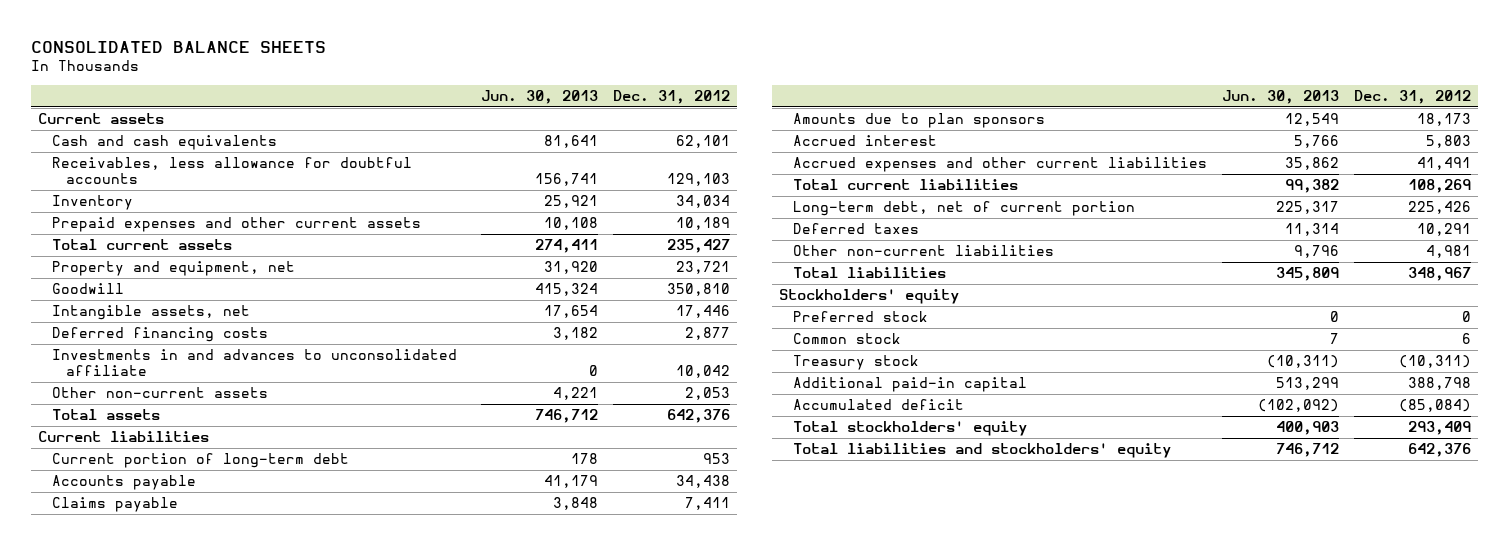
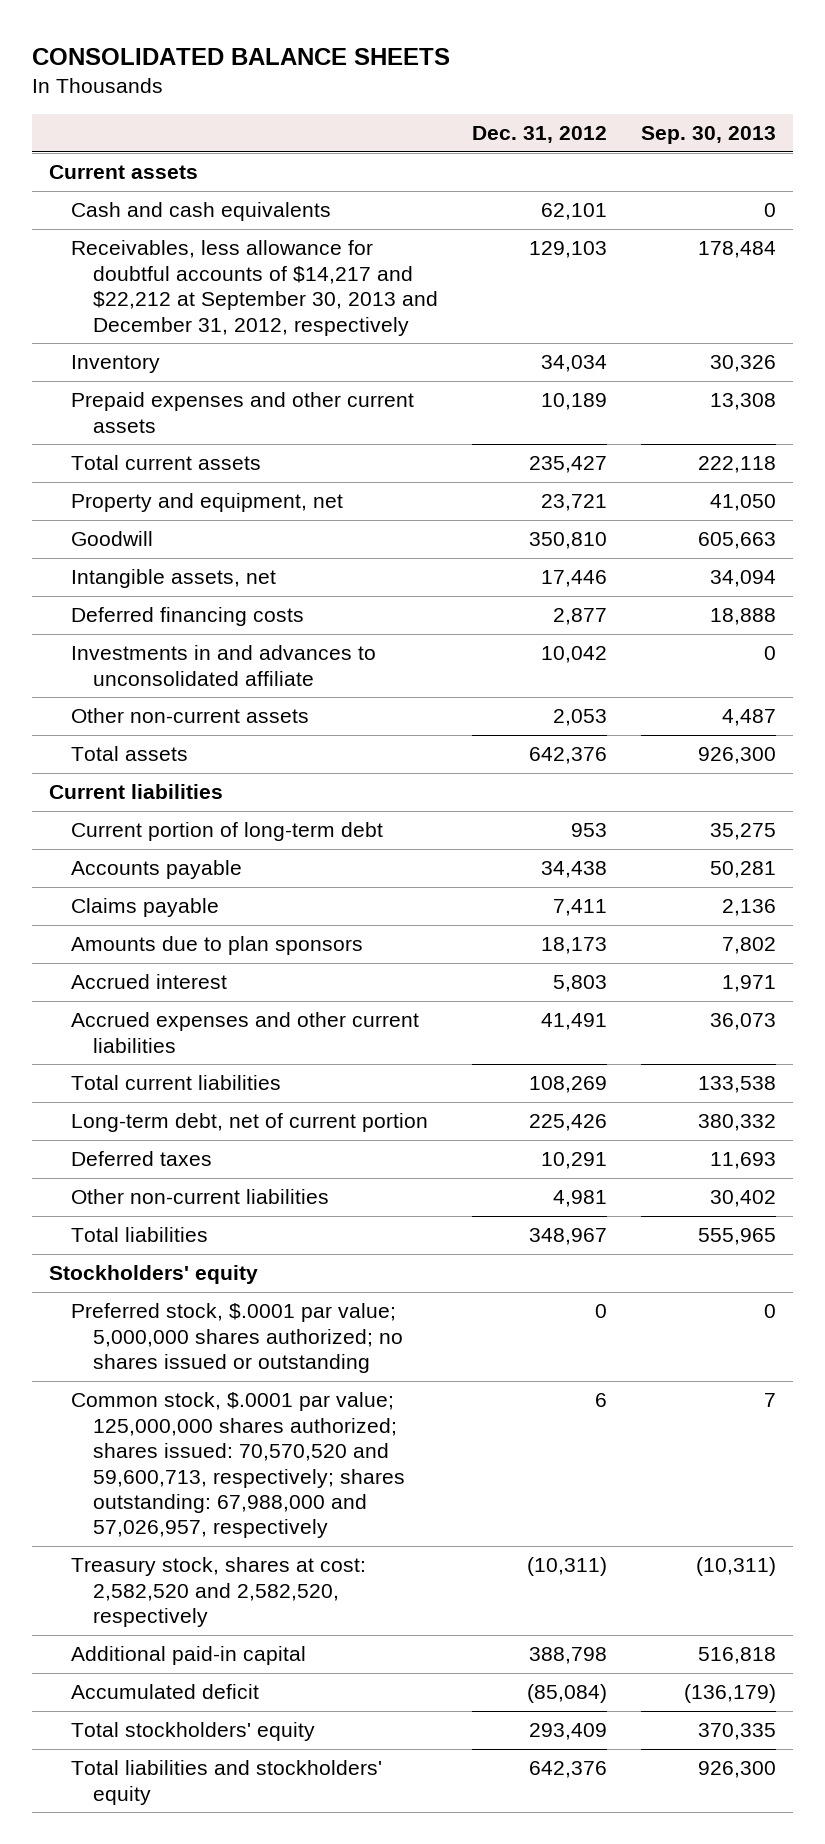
- | Jun. 30, 2013 | Dec. 31, 2012
+ | Dec. 31, 2012 | Sep. 30, 2013
- Receivables, less allowance for doubtful accounts | 156,741 | 129,103
+ Receivables, less allowance for doubtful accounts of $14,217 and $22,212 at September 30, 2013 and December 31, 2012, respectively | 129,103 | 178,484
- Preferred stock | 0 | 0
- Common stock | 7 | 6
- Treasury stock | (10,311) | (10,311)
+ Preferred stock, $.0001 par value; 5,000,000 shares authorized; no shares issued or outstanding | 0 | 0
+ Common stock, $.0001 par value; 125,000,000 shares authorized; shares issued: 70,570,520 and 59,600,713, respectively; shares outstanding: 67,988,000 and 57,026,957, respectively | 6 | 7
+ Treasury stock, shares at cost: 2,582,520 and 2,582,520, respectively | (10,311) | (10,311)

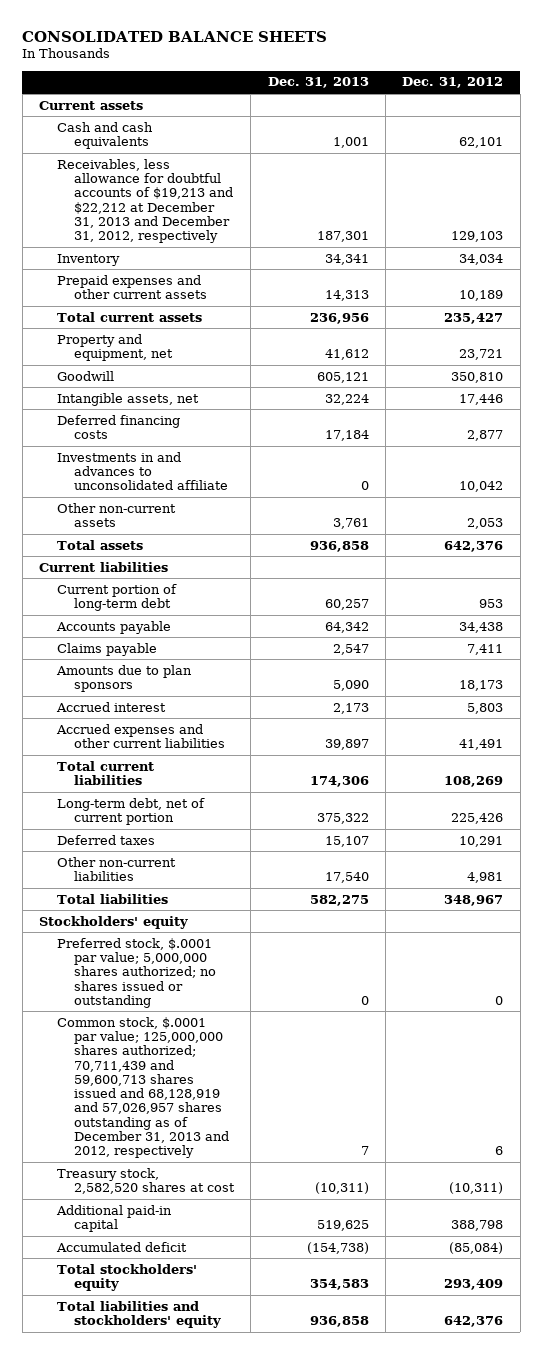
- | Dec. 31, 2012 | Sep. 30, 2013
+ | Dec. 31, 2013 | Dec. 31, 2012
- Receivables, less allowance for doubtful accounts of $14,217 and $22,212 at September 30, 2013 and December 31, 2012, respectively | 129,103 | 178,484
+ Receivables, less allowance for doubtful accounts of $19,213 and $22,212 at December 31, 2013 and December 31, 2012, respectively | 187,301 | 129,103
- Common stock, $.0001 par value; 125,000,000 shares authorized; shares issued: 70,570,520 and 59,600,713, respectively; shares outstanding: 67,988,000 and 57,026,957, respectively | 6 | 7
- Treasury stock, shares at cost: 2,582,520 and 2,582,520, respectively | (10,311) | (10,311)
+ Common stock, $.0001 par value; 125,000,000 shares authorized; 70,711,439 and 59,600,713 shares issued and 68,128,919 and 57,026,957 shares outstanding as of December 31, 2013 and 2012, respectively | 7 | 6
+ Treasury stock, 2,582,520 shares at cost | (10,311) | (10,311)

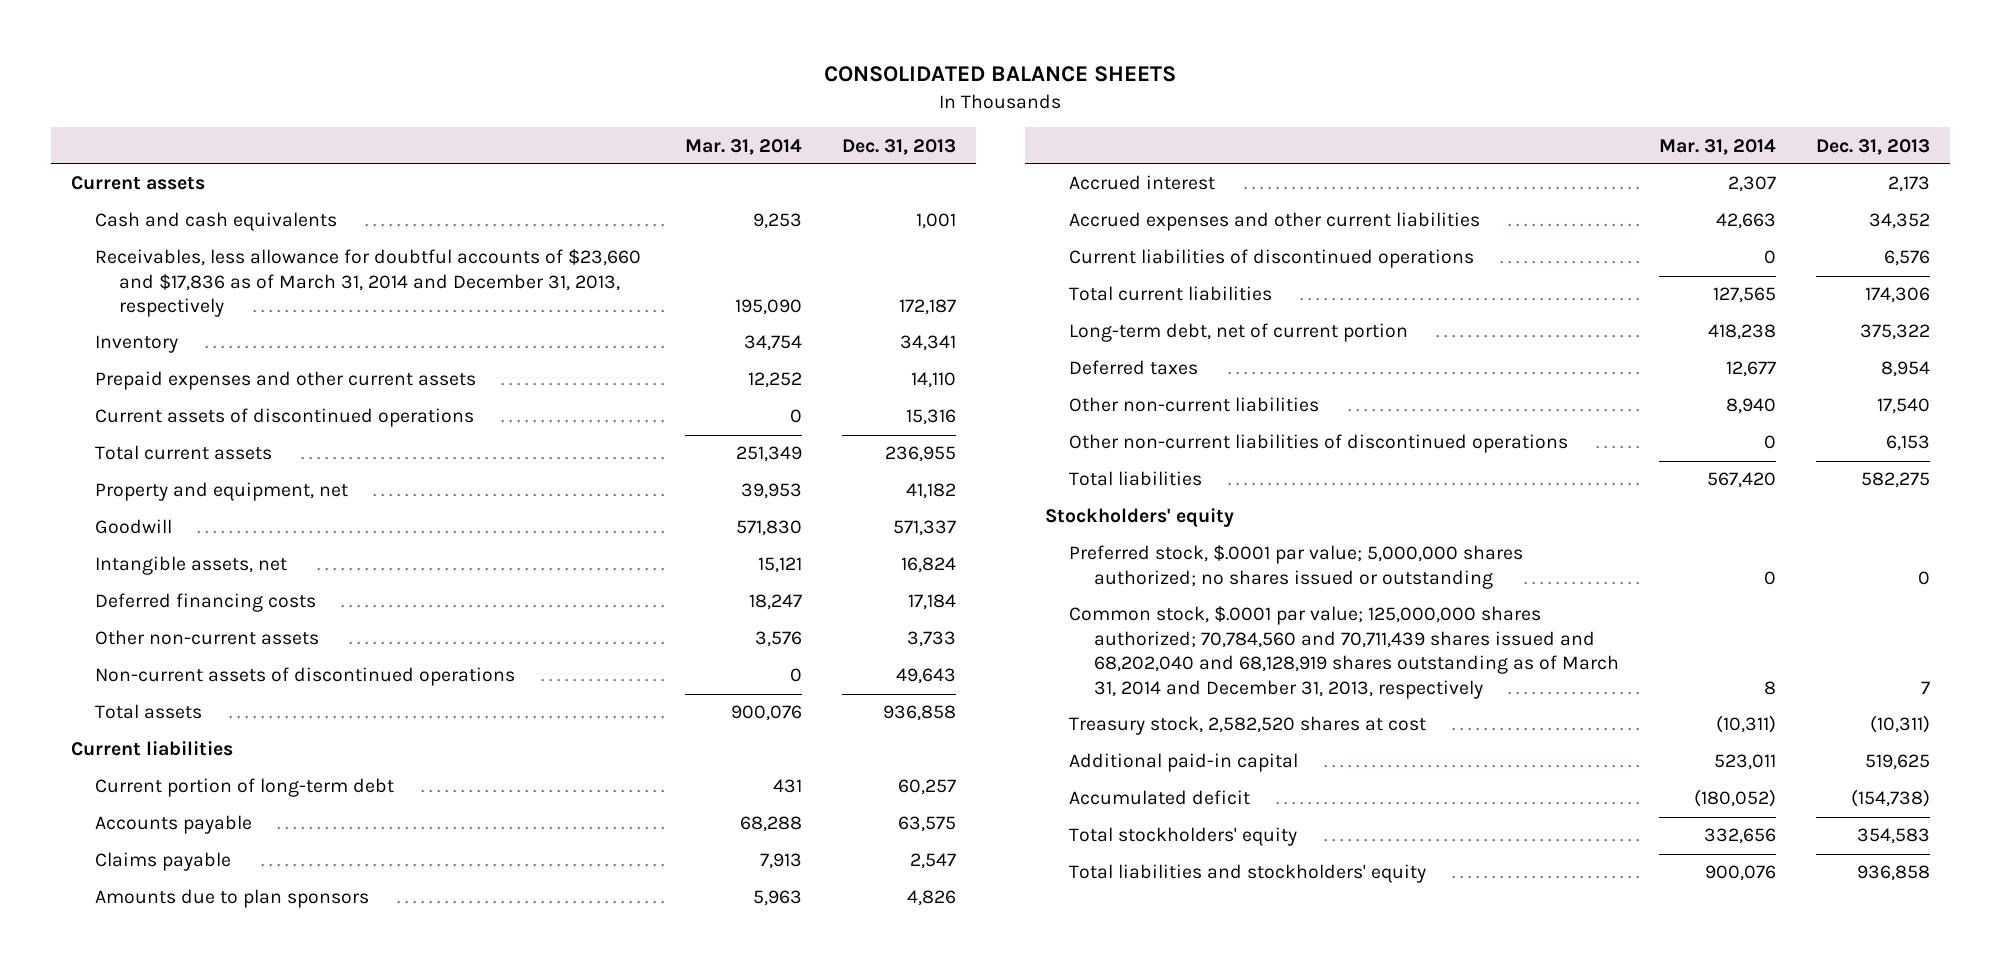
- | Dec. 31, 2013 | Dec. 31, 2012
+ | Mar. 31, 2014 | Dec. 31, 2013
- Receivables, less allowance for doubtful accounts of $19,213 and $22,212 at December 31, 2013 and December 31, 2012, respectively | 187,301 | 129,103
+ Receivables, less allowance for doubtful accounts of $23,660 and $17,836 as of March 31, 2014 and December 31, 2013, respectively | 195,090 | 172,187
- Prepaid expenses and other current assets | 14,313 | 10,189
- Total current assets | 236,956 | 235,427
- Property and equipment, net | 41,612 | 23,721
- Goodwill | 605,121 | 350,810
- Intangible assets, net | 32,224 | 17,446
+ Prepaid expenses and other current assets | 12,252 | 14,110
+ Current assets of discontinued operations | 0 | 15,316
+ Total current assets | 251,349 | 236,955
+ Property and equipment, net | 39,953 | 41,182
+ Goodwill | 571,830 | 571,337
+ Intangible assets, net | 15,121 | 16,824
- Investments in and advances to unconsolidated affiliate | 0 | 10,042
- Other non-current assets | 3,761 | 2,053
+ Other non-current assets | 3,576 | 3,733
+ Non-current assets of discontinued operations | 0 | 49,643
- Accounts payable | 64,342 | 34,438
+ Accounts payable | 68,288 | 63,575
- Amounts due to plan sponsors | 5,090 | 18,173
+ Amounts due to plan sponsors | 5,963 | 4,826
- Accrued expenses and other current liabilities | 39,897 | 41,491
+ Accrued expenses and other current liabilities | 42,663 | 34,352
+ Current liabilities of discontinued operations | 0 | 6,576
- Deferred taxes | 15,107 | 10,291
+ Deferred taxes | 12,677 | 8,954
+ Other non-current liabilities of discontinued operations | 0 | 6,153
- Common stock, $.0001 par value; 125,000,000 shares authorized; 70,711,439 and 59,600,713 shares issued and 68,128,919 and 57,026,957 shares outstanding as of December 31, 2013 and 2012, respectively | 7 | 6
+ Common stock, $.0001 par value; 125,000,000 shares authorized; 70,784,560 and 70,711,439 shares issued and 68,202,040 and 68,128,919 shares outstanding as of March 31, 2014 and December 31, 2013, respectively | 8 | 7

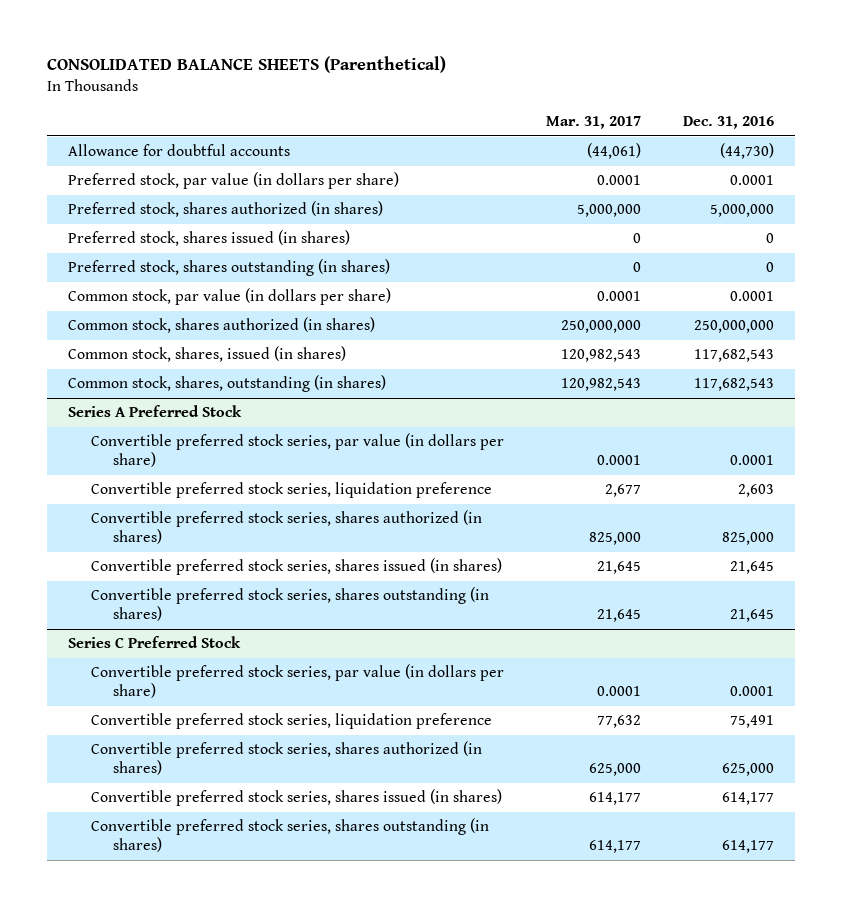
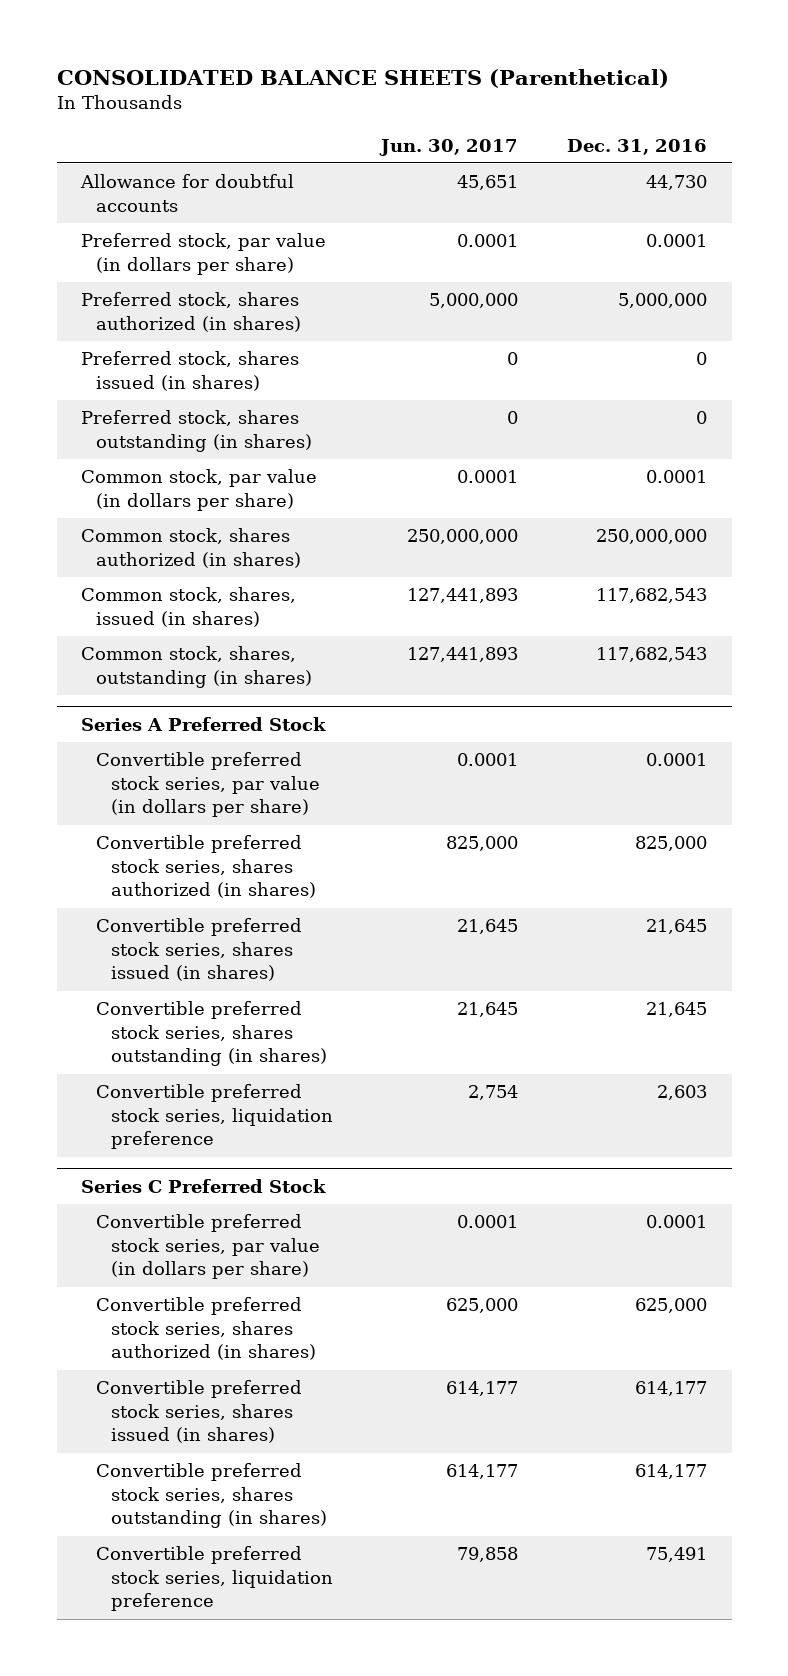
- | Mar. 31, 2017 | Dec. 31, 2016
+ | Jun. 30, 2017 | Dec. 31, 2016
- Allowance for doubtful accounts | (44,061) | (44,730)
+ Allowance for doubtful accounts | 45,651 | 44,730
@ Series A Preferred Stock
moved down: Convertible preferred stock series, liquidation preference | 2,754 | 2,603
@ Series C Preferred Stock
moved down: Convertible preferred stock series, liquidation preference | 79,858 | 75,491

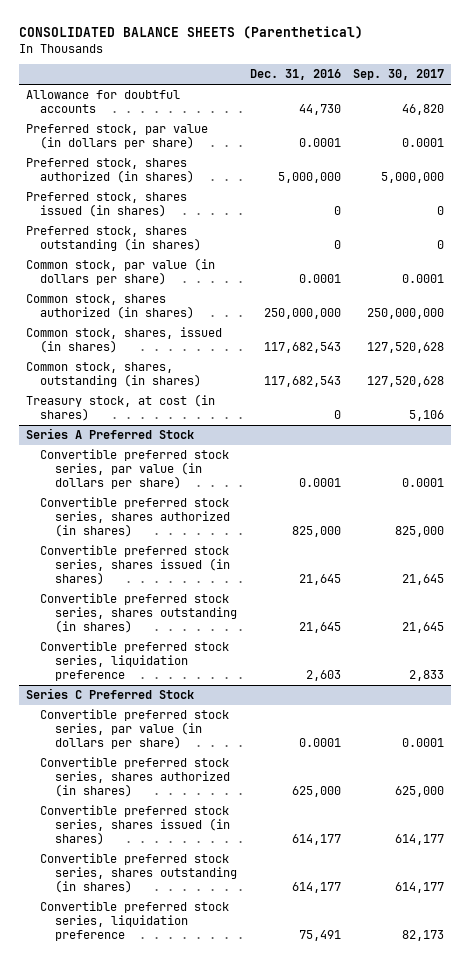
- | Jun. 30, 2017 | Dec. 31, 2016
+ | Dec. 31, 2016 | Sep. 30, 2017
+ Treasury stock, at cost (in shares) | 0 | 5,106

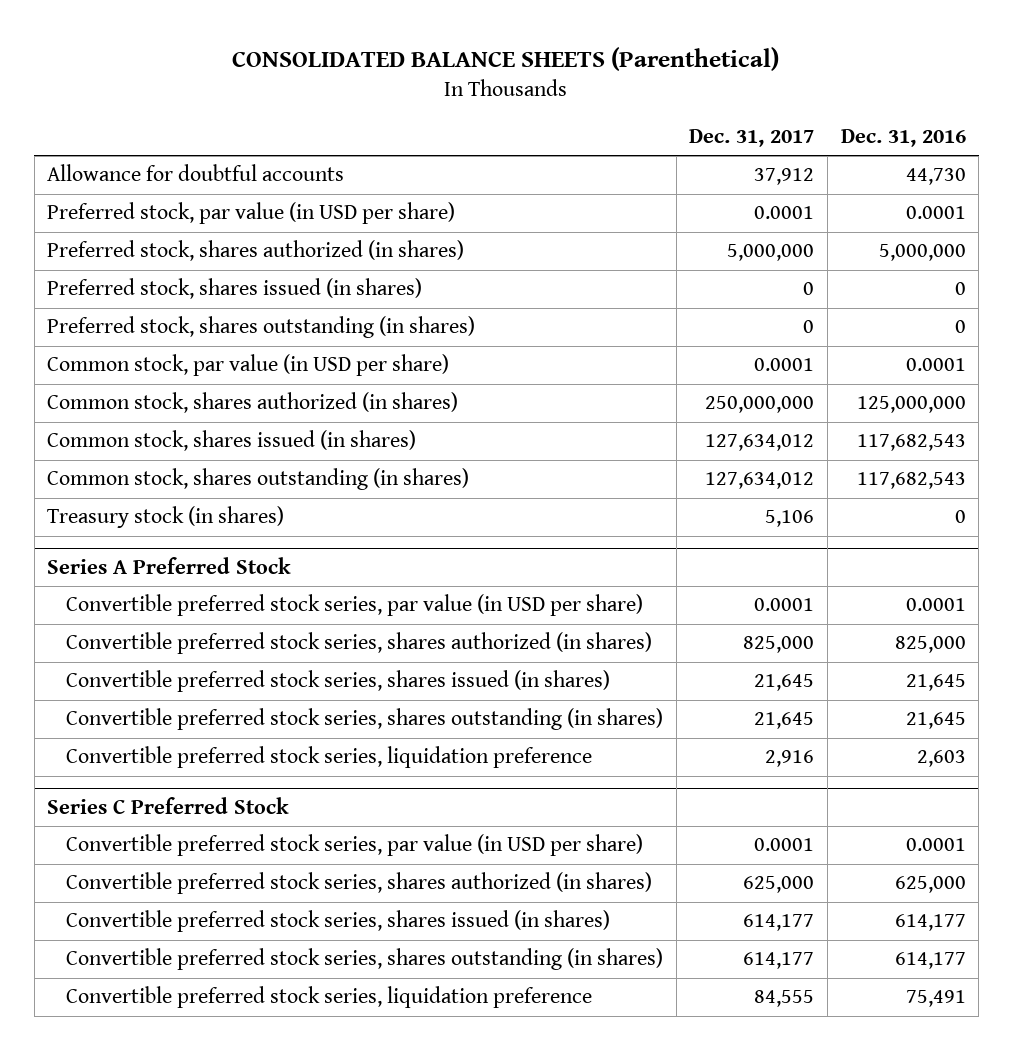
- | Dec. 31, 2016 | Sep. 30, 2017
+ | Dec. 31, 2017 | Dec. 31, 2016
- Preferred stock, par value (in dollars per share) | 0.0001 | 0.0001
+ Preferred stock, par value (in USD per share) | 0.0001 | 0.0001
- Common stock, par value (in dollars per share) | 0.0001 | 0.0001
- Common stock, shares authorized (in shares) | 250,000,000 | 250,000,000
- Common stock, shares, issued (in shares) | 117,682,543 | 127,520,628
- Common stock, shares, outstanding (in shares) | 117,682,543 | 127,520,628
- Treasury stock, at cost (in shares) | 0 | 5,106
+ Common stock, par value (in USD per share) | 0.0001 | 0.0001
+ Common stock, shares authorized (in shares) | 250,000,000 | 125,000,000
+ Common stock, shares issued (in shares) | 127,634,012 | 117,682,543
+ Common stock, shares outstanding (in shares) | 127,634,012 | 117,682,543
+ Treasury stock (in shares) | 5,106 | 0
@ Series A Preferred Stock
- Convertible preferred stock series, par value (in dollars per share) | 0.0001 | 0.0001
+ Convertible preferred stock series, par value (in USD per share) | 0.0001 | 0.0001
@ Series C Preferred Stock
- Convertible preferred stock series, par value (in dollars per share) | 0.0001 | 0.0001
+ Convertible preferred stock series, par value (in USD per share) | 0.0001 | 0.0001

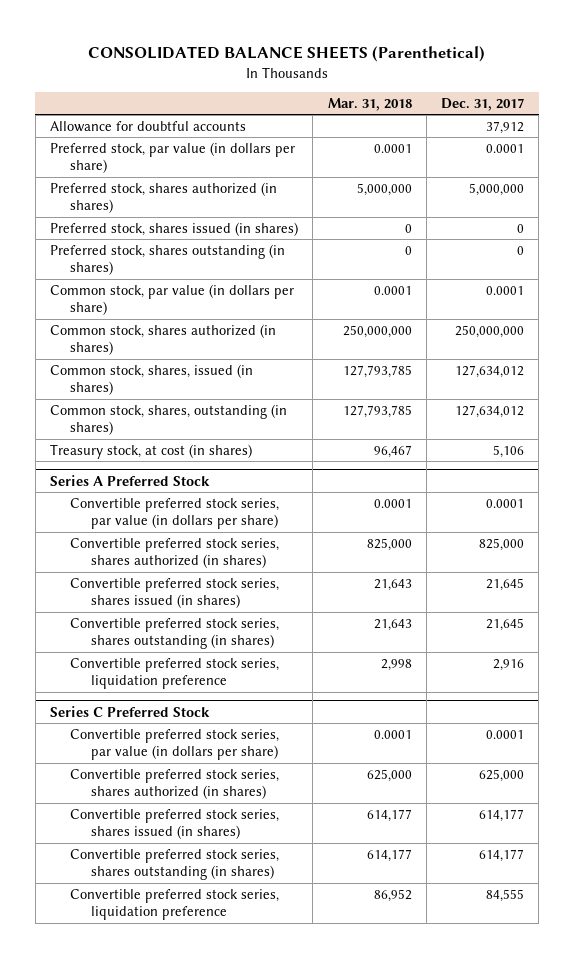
- | Dec. 31, 2017 | Dec. 31, 2016
+ | Mar. 31, 2018 | Dec. 31, 2017
- Preferred stock, par value (in USD per share) | 0.0001 | 0.0001
+ Preferred stock, par value (in dollars per share) | 0.0001 | 0.0001
- Common stock, par value (in USD per share) | 0.0001 | 0.0001
+ Common stock, par value (in dollars per share) | 0.0001 | 0.0001
- Common stock, shares issued (in shares) | 127,634,012 | 117,682,543
- Common stock, shares outstanding (in shares) | 127,634,012 | 117,682,543
- Treasury stock (in shares) | 5,106 | 0
+ Common stock, shares, issued (in shares) | 127,793,785 | 127,634,012
+ Common stock, shares, outstanding (in shares) | 127,793,785 | 127,634,012
+ Treasury stock, at cost (in shares) | 96,467 | 5,106
@ Series A Preferred Stock
- Convertible preferred stock series, par value (in USD per share) | 0.0001 | 0.0001
+ Convertible preferred stock series, par value (in dollars per share) | 0.0001 | 0.0001
@ Series C Preferred Stock
- Convertible preferred stock series, par value (in USD per share) | 0.0001 | 0.0001
+ Convertible preferred stock series, par value (in dollars per share) | 0.0001 | 0.0001

